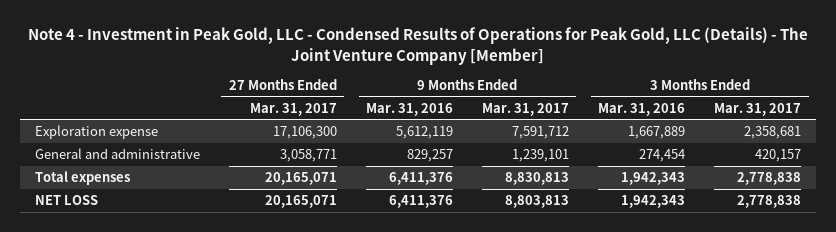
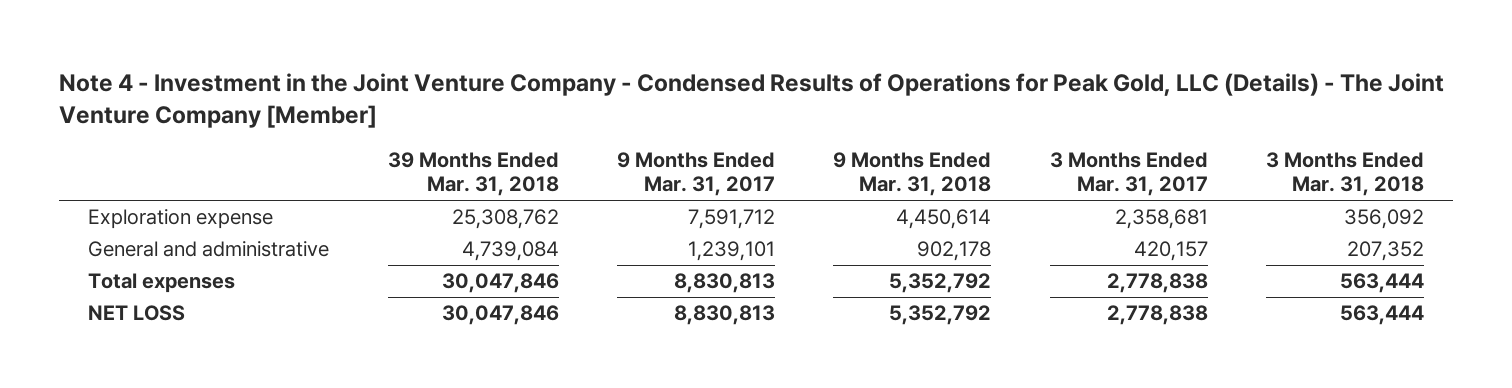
- Note 4 - Investment in Peak Gold, LLC - Condensed Results of Operations for Peak Gold, LLC (Details) - The Joint Venture Company [Member]
+ Note 4 - Investment in the Joint Venture Company - Condensed Results of Operations for Peak Gold, LLC (Details) - The Joint Venture Company [Member]
- | 27 Months Ended Mar. 31, 2017 | 9 Months Ended Mar. 31, 2016 | 9 Months Ended Mar. 31, 2017 | 3 Months Ended Mar. 31, 2016 | 3 Months Ended Mar. 31, 2017
+ | 39 Months Ended Mar. 31, 2018 | 9 Months Ended Mar. 31, 2017 | 9 Months Ended Mar. 31, 2018 | 3 Months Ended Mar. 31, 2017 | 3 Months Ended Mar. 31, 2018
- NET LOSS | 20,165,071 | 6,411,376 | 8,803,813 | 1,942,343 | 2,778,838
+ NET LOSS | 30,047,846 | 8,830,813 | 5,352,792 | 2,778,838 | 563,444

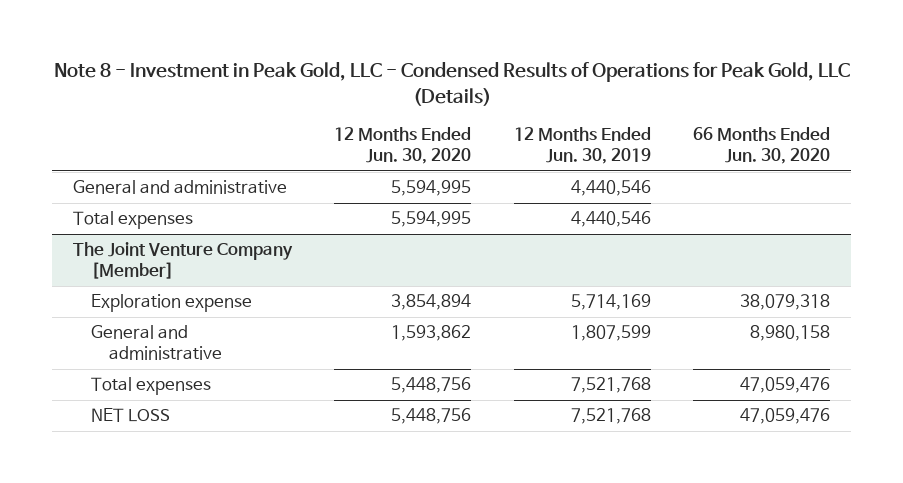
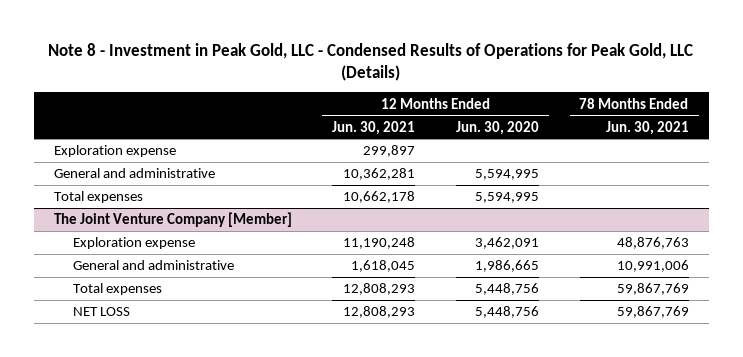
- | 12 Months Ended Jun. 30, 2020 | 12 Months Ended Jun. 30, 2019 | 66 Months Ended Jun. 30, 2020
+ | 12 Months Ended Jun. 30, 2021 | 12 Months Ended Jun. 30, 2020 | 78 Months Ended Jun. 30, 2021
+ Exploration expense | 299,897 | |
@ The Joint Venture Company [Member]
- Exploration expense | 3,854,894 | 5,714,169 | 38,079,318
- General and administrative | 1,593,862 | 1,807,599 | 8,980,158
+ Exploration expense | 11,190,248 | 3,462,091 | 48,876,763
+ General and administrative | 1,618,045 | 1,986,665 | 10,991,006

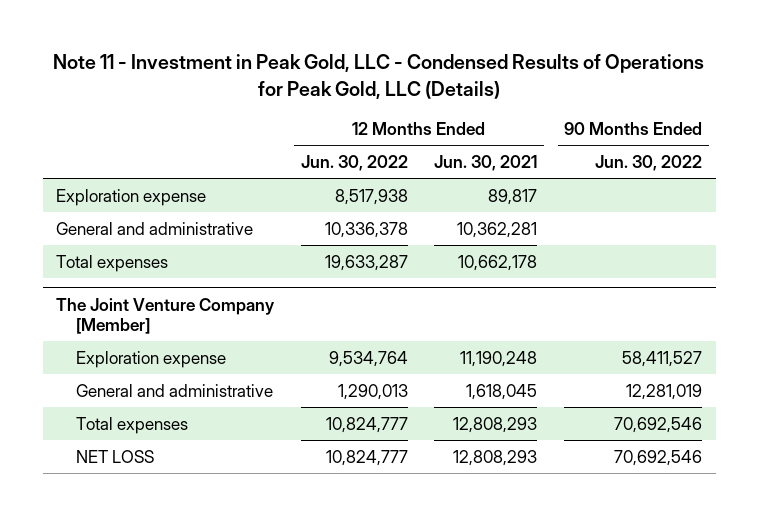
- Note 8 - Investment in Peak Gold, LLC - Condensed Results of Operations for Peak Gold, LLC (Details)
+ Note 11 - Investment in Peak Gold, LLC - Condensed Results of Operations for Peak Gold, LLC (Details)
- | 12 Months Ended Jun. 30, 2021 | 12 Months Ended Jun. 30, 2020 | 78 Months Ended Jun. 30, 2021
+ | 12 Months Ended Jun. 30, 2022 | 12 Months Ended Jun. 30, 2021 | 90 Months Ended Jun. 30, 2022
- Exploration expense | 299,897 | |
+ Exploration expense | 8,517,938 | 89,817 |

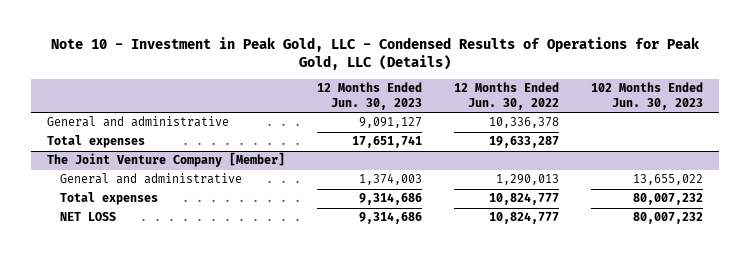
- Note 11 - Investment in Peak Gold, LLC - Condensed Results of Operations for Peak Gold, LLC (Details)
+ Note 10 - Investment in Peak Gold, LLC - Condensed Results of Operations for Peak Gold, LLC (Details)
- | 12 Months Ended Jun. 30, 2022 | 12 Months Ended Jun. 30, 2021 | 90 Months Ended Jun. 30, 2022
+ | 12 Months Ended Jun. 30, 2023 | 12 Months Ended Jun. 30, 2022 | 102 Months Ended Jun. 30, 2023
- Exploration expense | 8,517,938 | 89,817 |
@ The Joint Venture Company [Member]
- Exploration expense | 9,534,764 | 11,190,248 | 58,411,527

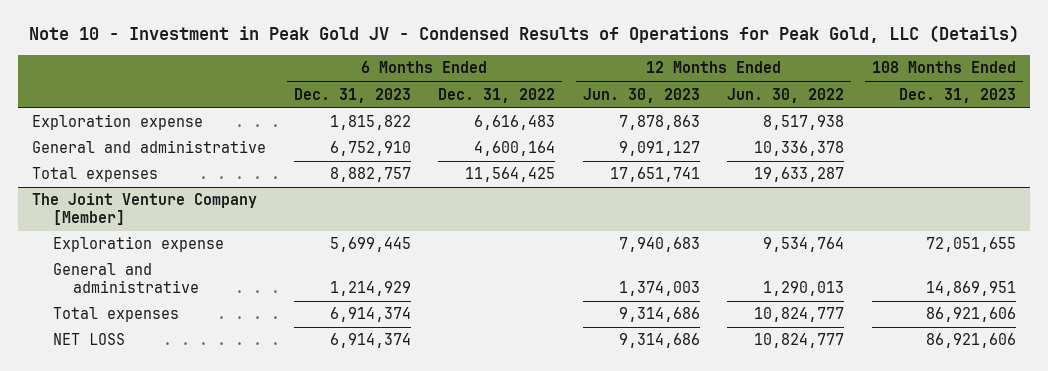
- Note 10 - Investment in Peak Gold, LLC - Condensed Results of Operations for Peak Gold, LLC (Details)
+ Note 10 - Investment in Peak Gold JV - Condensed Results of Operations for Peak Gold, LLC (Details)
- | 12 Months Ended Jun. 30, 2023 | 12 Months Ended Jun. 30, 2022 | 102 Months Ended Jun. 30, 2023
+ | 6 Months Ended Dec. 31, 2023 | 6 Months Ended Dec. 31, 2022 | 12 Months Ended Jun. 30, 2023 | 12 Months Ended Jun. 30, 2022 | 108 Months Ended Dec. 31, 2023
+ Exploration expense | 1,815,822 | 6,616,483 | 7,878,863 | 8,517,938 |
@ The Joint Venture Company [Member]
+ Exploration expense | 5,699,445 | | 7,940,683 | 9,534,764 | 72,051,655

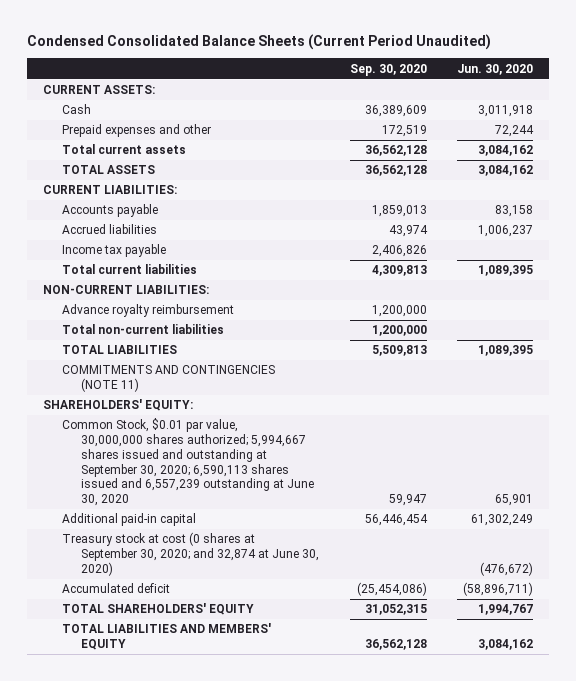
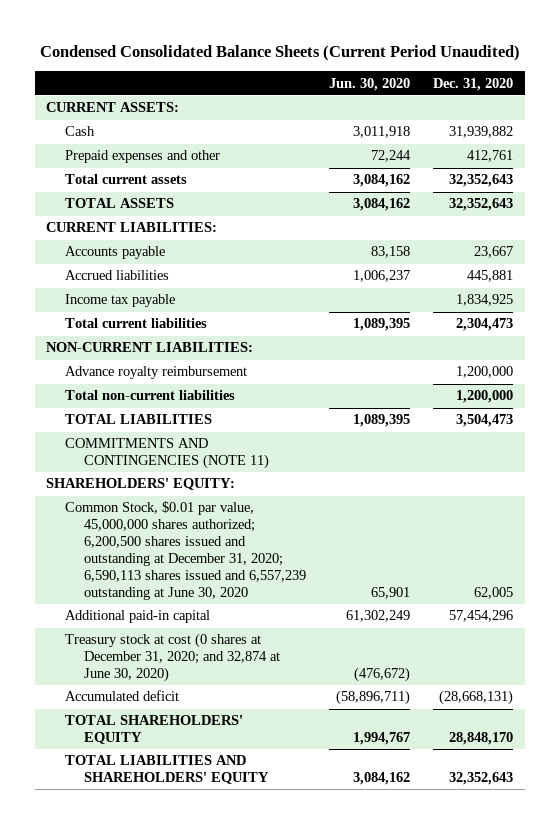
- | Sep. 30, 2020 | Jun. 30, 2020
+ | Jun. 30, 2020 | Dec. 31, 2020
- Common Stock, $0.01 par value, 30,000,000 shares authorized; 5,994,667 shares issued and outstanding at September 30, 2020; 6,590,113 shares issued and 6,557,239 outstanding at June 30, 2020 | 59,947 | 65,901
+ Common Stock, $0.01 par value, 45,000,000 shares authorized; 6,200,500 shares issued and outstanding at December 31, 2020; 6,590,113 shares issued and 6,557,239 outstanding at June 30, 2020 | 65,901 | 62,005
- Treasury stock at cost (0 shares at September 30, 2020; and 32,874 at June 30, 2020) | | (476,672)
+ Treasury stock at cost (0 shares at December 31, 2020; and 32,874 at June 30, 2020) | (476,672) |
- TOTAL LIABILITIES AND MEMBERS' EQUITY | 36,562,128 | 3,084,162
+ TOTAL LIABILITIES AND SHAREHOLDERS' EQUITY | 3,084,162 | 32,352,643

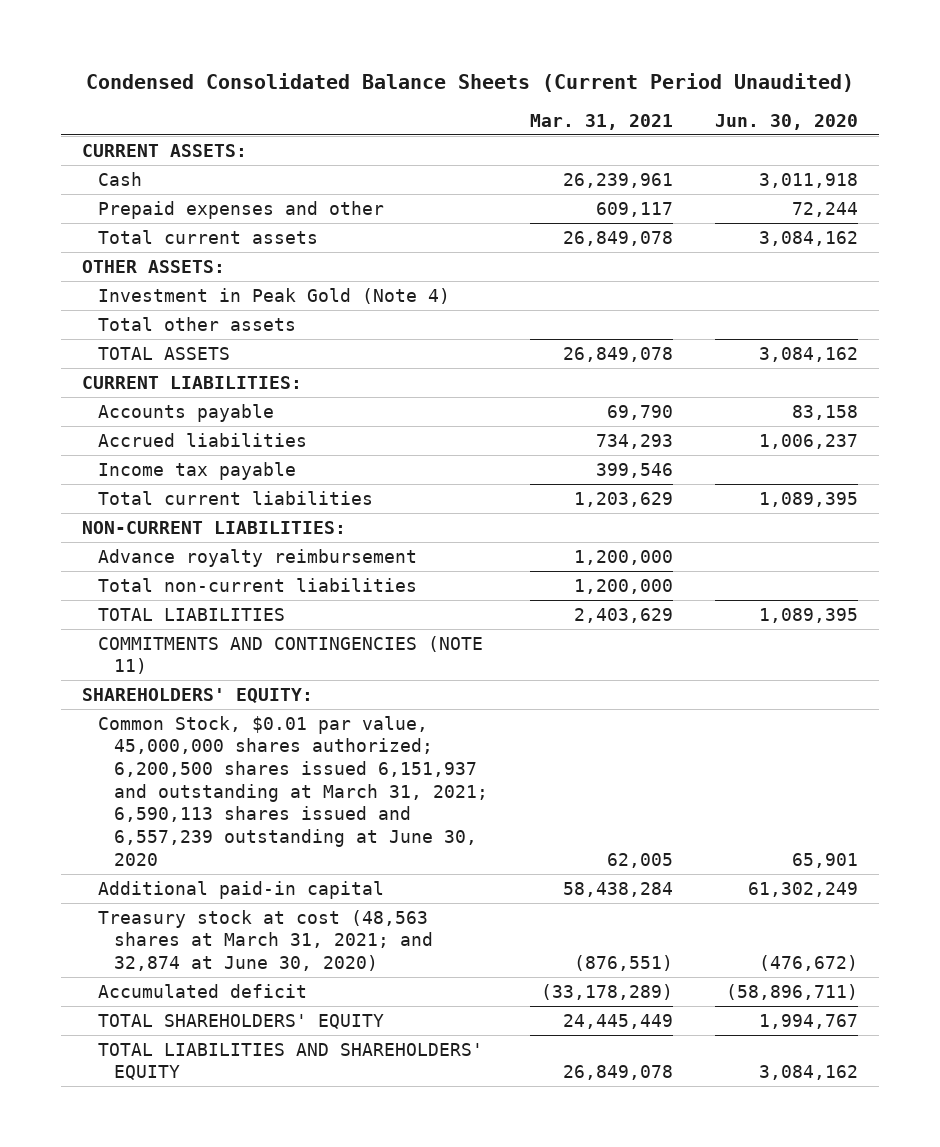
- | Jun. 30, 2020 | Dec. 31, 2020
+ | Mar. 31, 2021 | Jun. 30, 2020
+ OTHER ASSETS:
+ Investment in Peak Gold (Note 4)
+ Total other assets
- Common Stock, $0.01 par value, 45,000,000 shares authorized; 6,200,500 shares issued and outstanding at December 31, 2020; 6,590,113 shares issued and 6,557,239 outstanding at June 30, 2020 | 65,901 | 62,005
+ Common Stock, $0.01 par value, 45,000,000 shares authorized; 6,200,500 shares issued 6,151,937 and outstanding at March 31, 2021; 6,590,113 shares issued and 6,557,239 outstanding at June 30, 2020 | 62,005 | 65,901
- Treasury stock at cost (0 shares at December 31, 2020; and 32,874 at June 30, 2020) | (476,672) |
+ Treasury stock at cost (48,563 shares at March 31, 2021; and 32,874 at June 30, 2020) | (876,551) | (476,672)

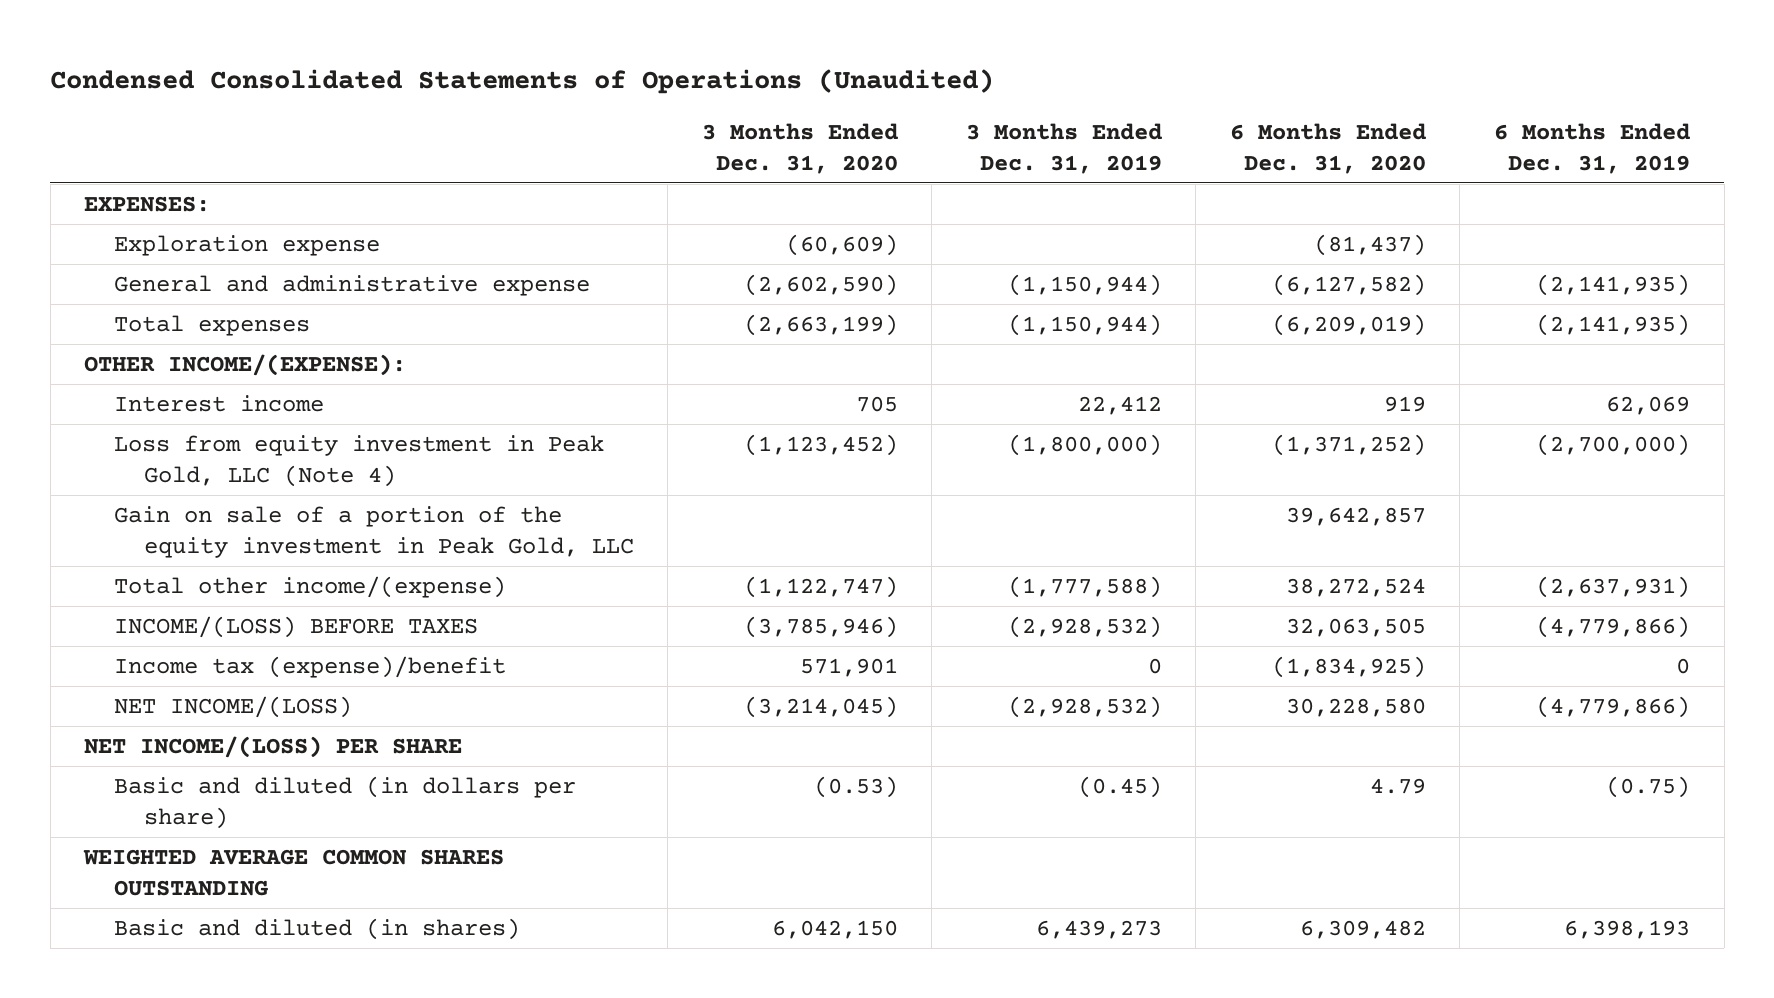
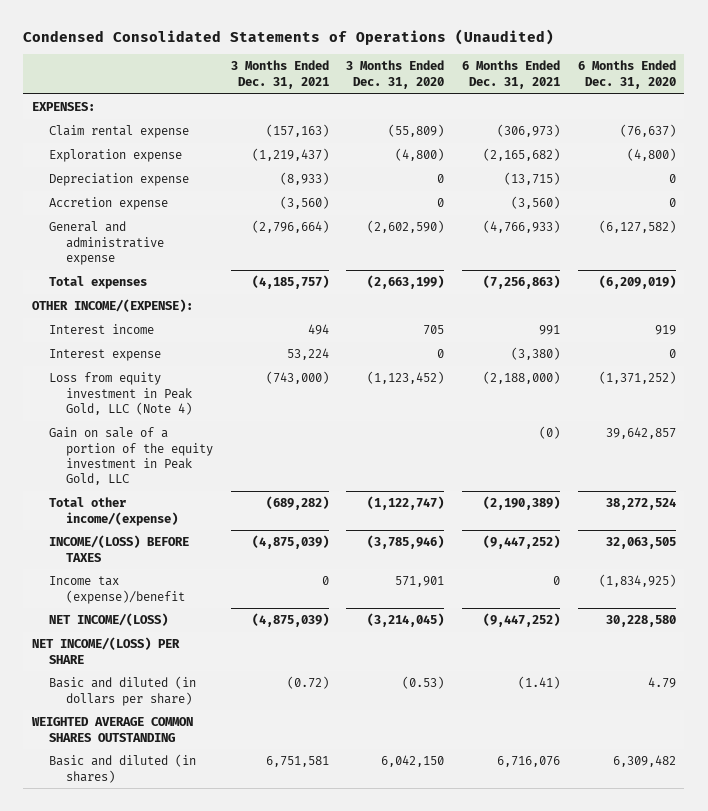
- | 3 Months Ended Dec. 31, 2020 | 3 Months Ended Dec. 31, 2019 | 6 Months Ended Dec. 31, 2020 | 6 Months Ended Dec. 31, 2019
+ | 3 Months Ended Dec. 31, 2021 | 3 Months Ended Dec. 31, 2020 | 6 Months Ended Dec. 31, 2021 | 6 Months Ended Dec. 31, 2020
- Exploration expense | (60,609) | | (81,437) |
+ Claim rental expense | (157,163) | (55,809) | (306,973) | (76,637)
+ Exploration expense | (1,219,437) | (4,800) | (2,165,682) | (4,800)
+ Depreciation expense | (8,933) | 0 | (13,715) | 0
+ Accretion expense | (3,560) | 0 | (3,560) | 0
+ Interest expense | 53,224 | 0 | (3,380) | 0

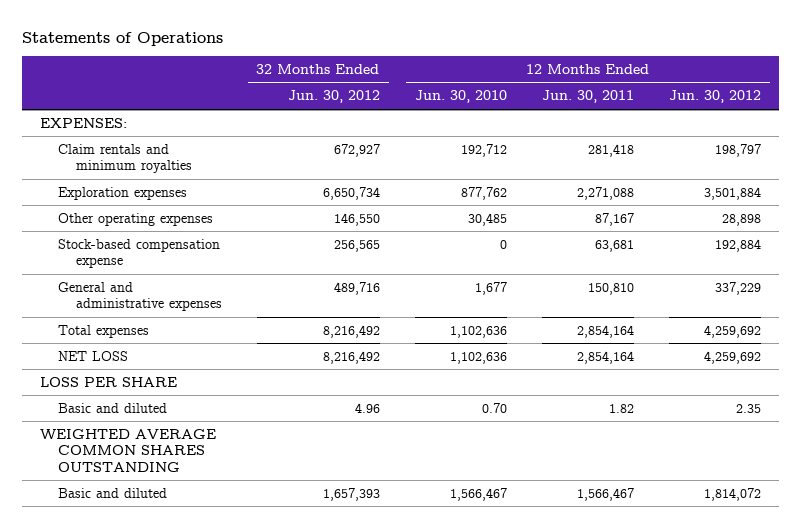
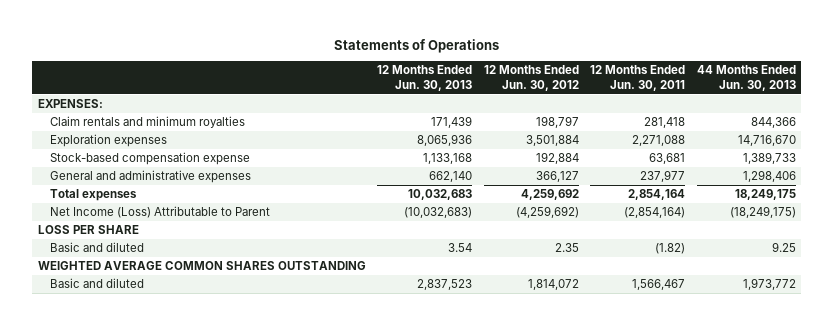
- | 32 Months Ended Jun. 30, 2012 | 12 Months Ended Jun. 30, 2010 | 12 Months Ended Jun. 30, 2011 | 12 Months Ended Jun. 30, 2012
+ | 12 Months Ended Jun. 30, 2013 | 12 Months Ended Jun. 30, 2012 | 12 Months Ended Jun. 30, 2011 | 44 Months Ended Jun. 30, 2013
- Other operating expenses | 146,550 | 30,485 | 87,167 | 28,898
- General and administrative expenses | 489,716 | 1,677 | 150,810 | 337,229
+ General and administrative expenses | 662,140 | 366,127 | 237,977 | 1,298,406
- NET LOSS | 8,216,492 | 1,102,636 | 2,854,164 | 4,259,692
+ Net Income (Loss) Attributable to Parent | (10,032,683) | (4,259,692) | (2,854,164) | (18,249,175)
- Basic and diluted | 4.96 | 0.70 | 1.82 | 2.35
+ Basic and diluted | 3.54 | 2.35 | (1.82) | 9.25

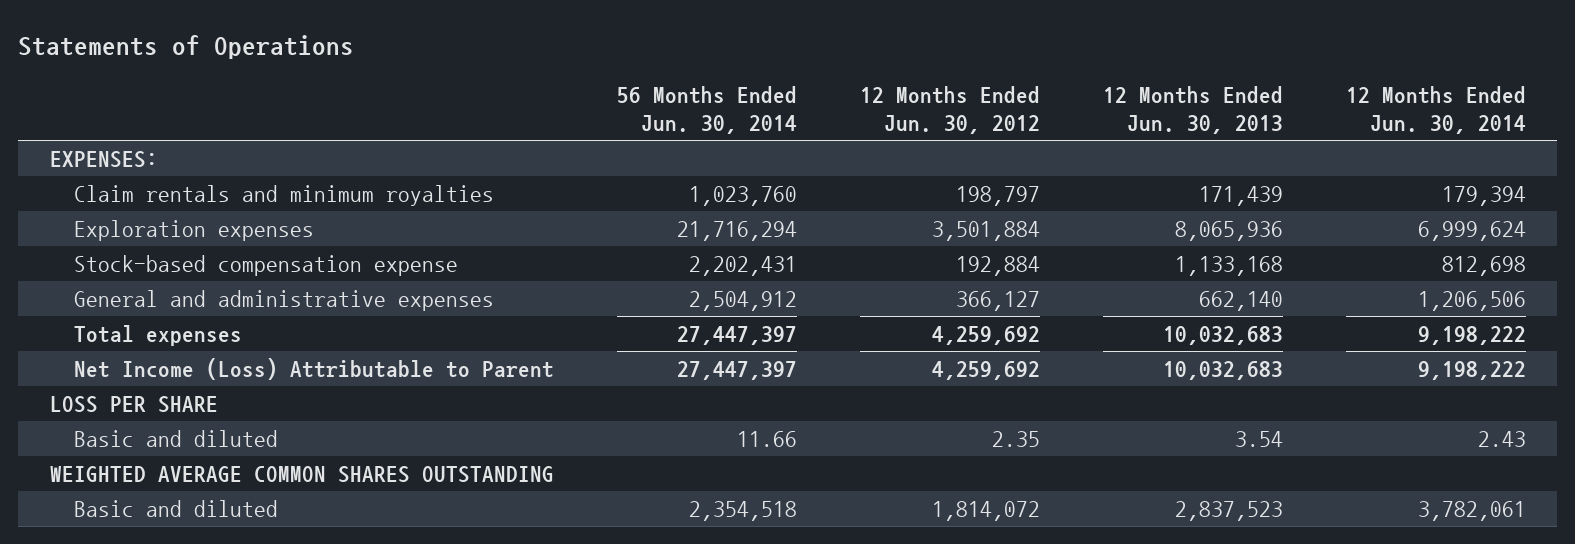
- | 12 Months Ended Jun. 30, 2013 | 12 Months Ended Jun. 30, 2012 | 12 Months Ended Jun. 30, 2011 | 44 Months Ended Jun. 30, 2013
+ | 56 Months Ended Jun. 30, 2014 | 12 Months Ended Jun. 30, 2012 | 12 Months Ended Jun. 30, 2013 | 12 Months Ended Jun. 30, 2014
- Net Income (Loss) Attributable to Parent | (10,032,683) | (4,259,692) | (2,854,164) | (18,249,175)
+ Net Income (Loss) Attributable to Parent | 27,447,397 | 4,259,692 | 10,032,683 | 9,198,222

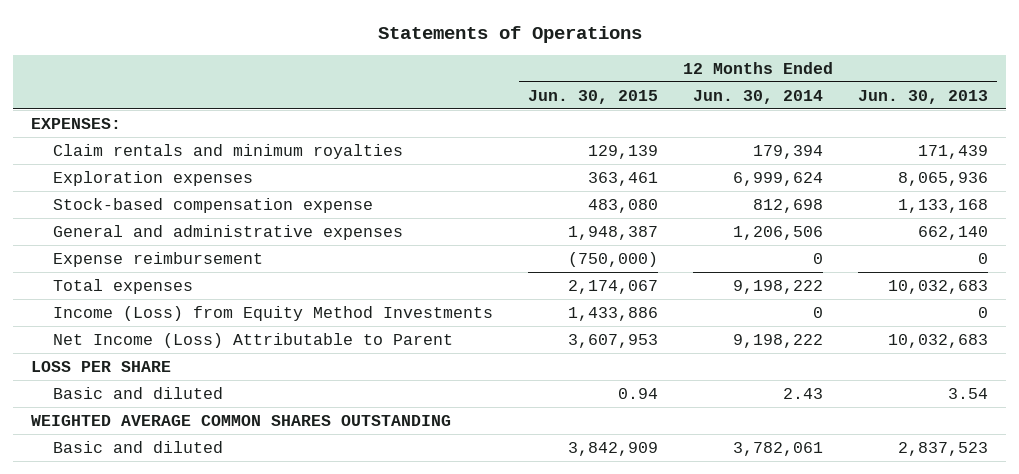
- | 56 Months Ended Jun. 30, 2014 | 12 Months Ended Jun. 30, 2012 | 12 Months Ended Jun. 30, 2013 | 12 Months Ended Jun. 30, 2014
+ | 12 Months Ended Jun. 30, 2015 | 12 Months Ended Jun. 30, 2014 | 12 Months Ended Jun. 30, 2013
+ Expense reimbursement | (750,000) | 0 | 0
+ Income (Loss) from Equity Method Investments | 1,433,886 | 0 | 0

